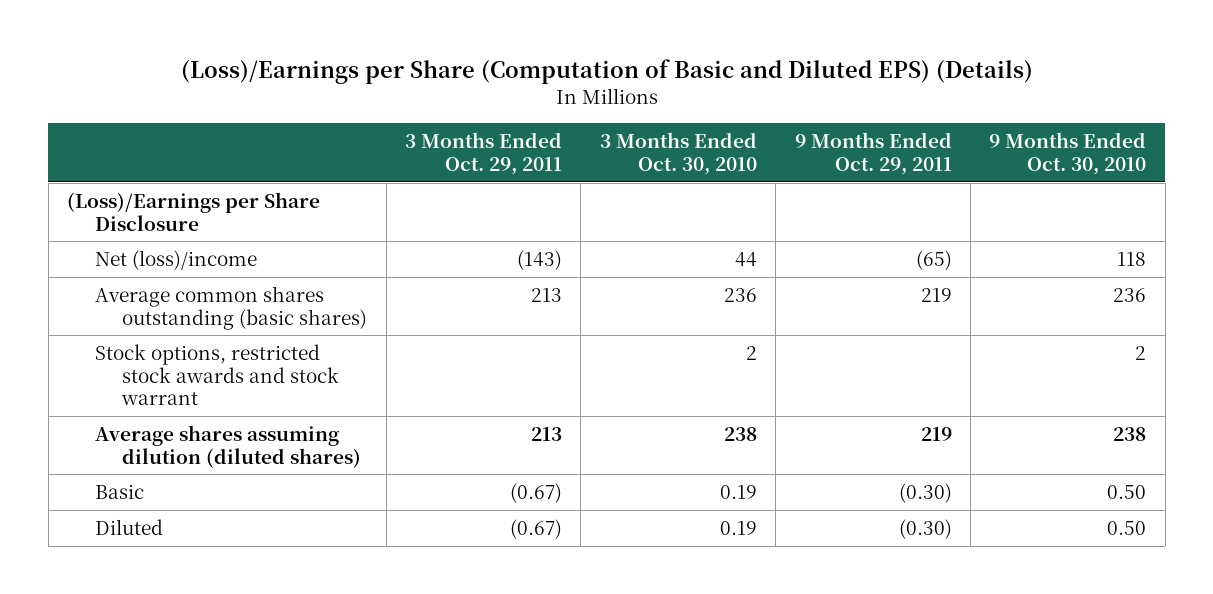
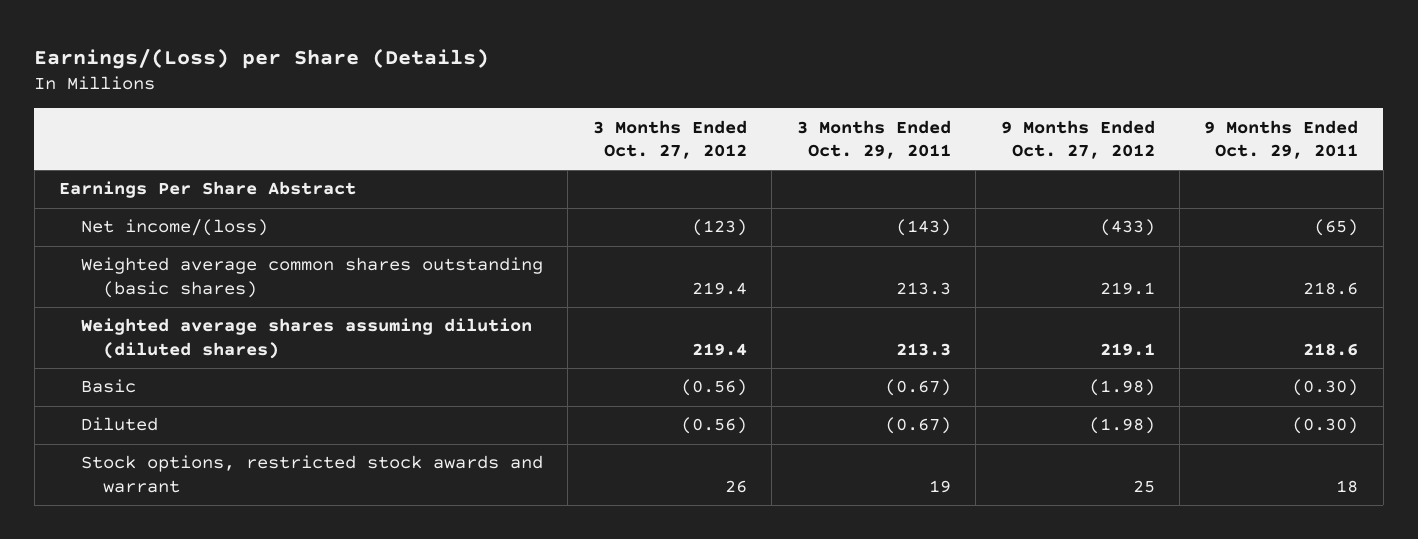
- (Loss)/Earnings per Share (Computation of Basic and Diluted EPS) (Details)
+ Earnings/(Loss) per Share (Details)
- | 3 Months Ended Oct. 29, 2011 | 3 Months Ended Oct. 30, 2010 | 9 Months Ended Oct. 29, 2011 | 9 Months Ended Oct. 30, 2010
+ | 3 Months Ended Oct. 27, 2012 | 3 Months Ended Oct. 29, 2011 | 9 Months Ended Oct. 27, 2012 | 9 Months Ended Oct. 29, 2011
- (Loss)/Earnings per Share Disclosure
- Net (loss)/income | (143) | 44 | (65) | 118
- Average common shares outstanding (basic shares) | 213 | 236 | 219 | 236
- Stock options, restricted stock awards and stock warrant | | 2 | | 2
- Average shares assuming dilution (diluted shares) | 213 | 238 | 219 | 238
+ Earnings Per Share Abstract
+ Net income/(loss) | (123) | (143) | (433) | (65)
+ Weighted average common shares outstanding (basic shares) | 219.4 | 213.3 | 219.1 | 218.6
+ Weighted average shares assuming dilution (diluted shares) | 219.4 | 213.3 | 219.1 | 218.6
+ Stock options, restricted stock awards and warrant | 26 | 19 | 25 | 18

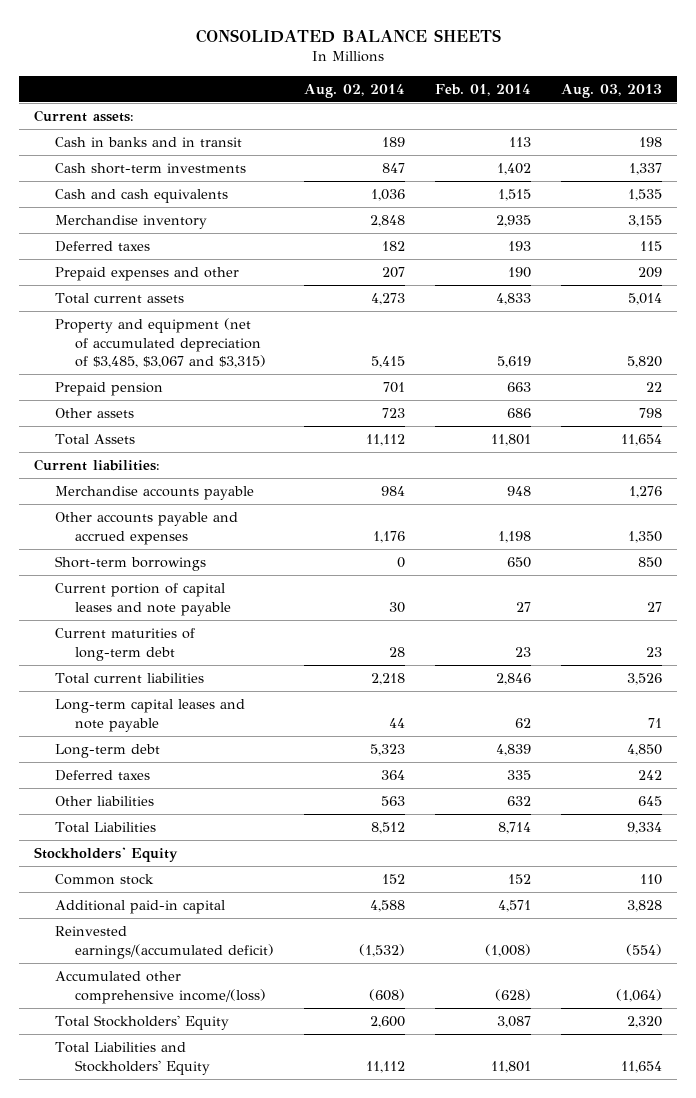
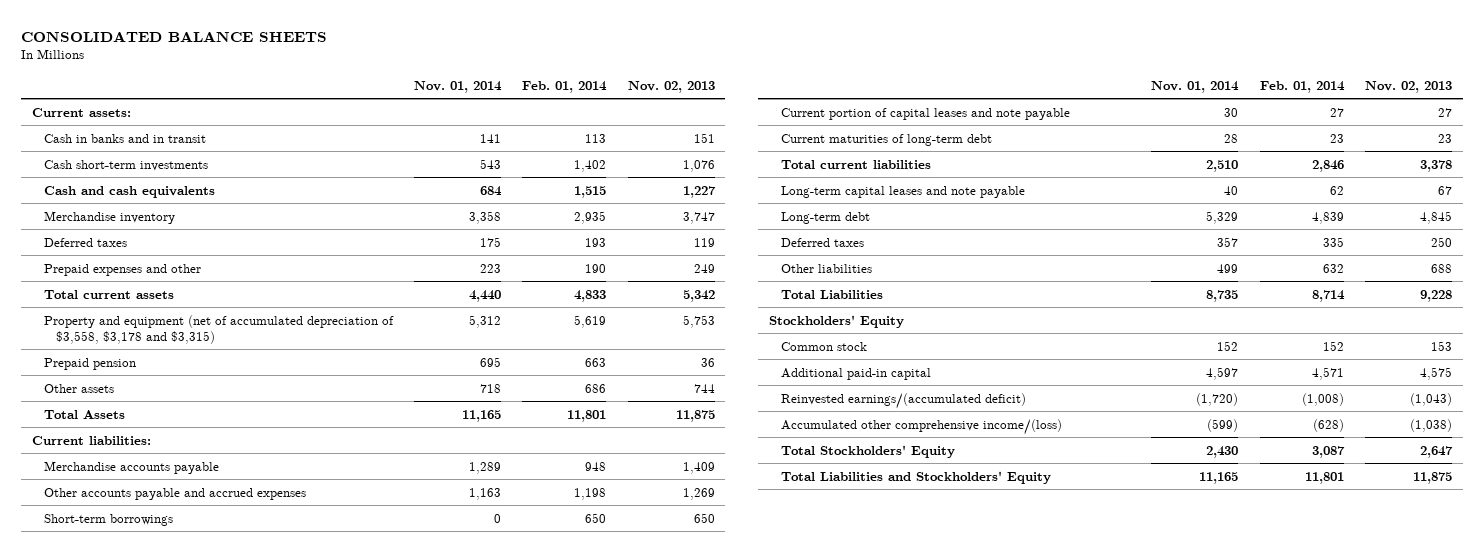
- | Aug. 02, 2014 | Feb. 01, 2014 | Aug. 03, 2013
+ | Nov. 01, 2014 | Feb. 01, 2014 | Nov. 02, 2013
- Property and equipment (net of accumulated depreciation of $3,485, $3,067 and $3,315) | 5,415 | 5,619 | 5,820
+ Property and equipment (net of accumulated depreciation of $3,558, $3,178 and $3,315) | 5,312 | 5,619 | 5,753

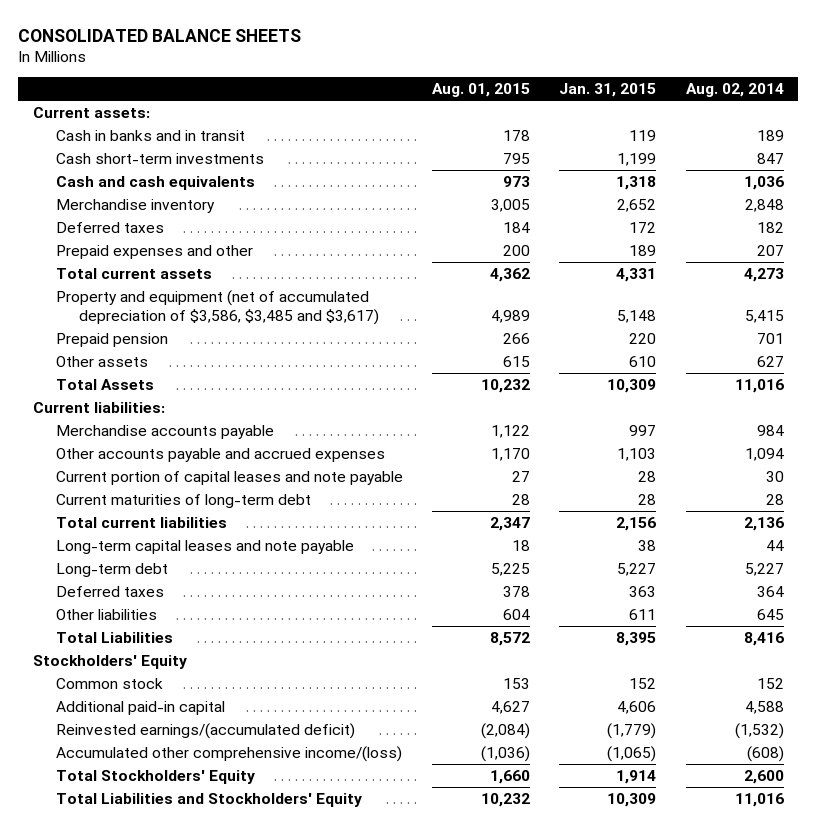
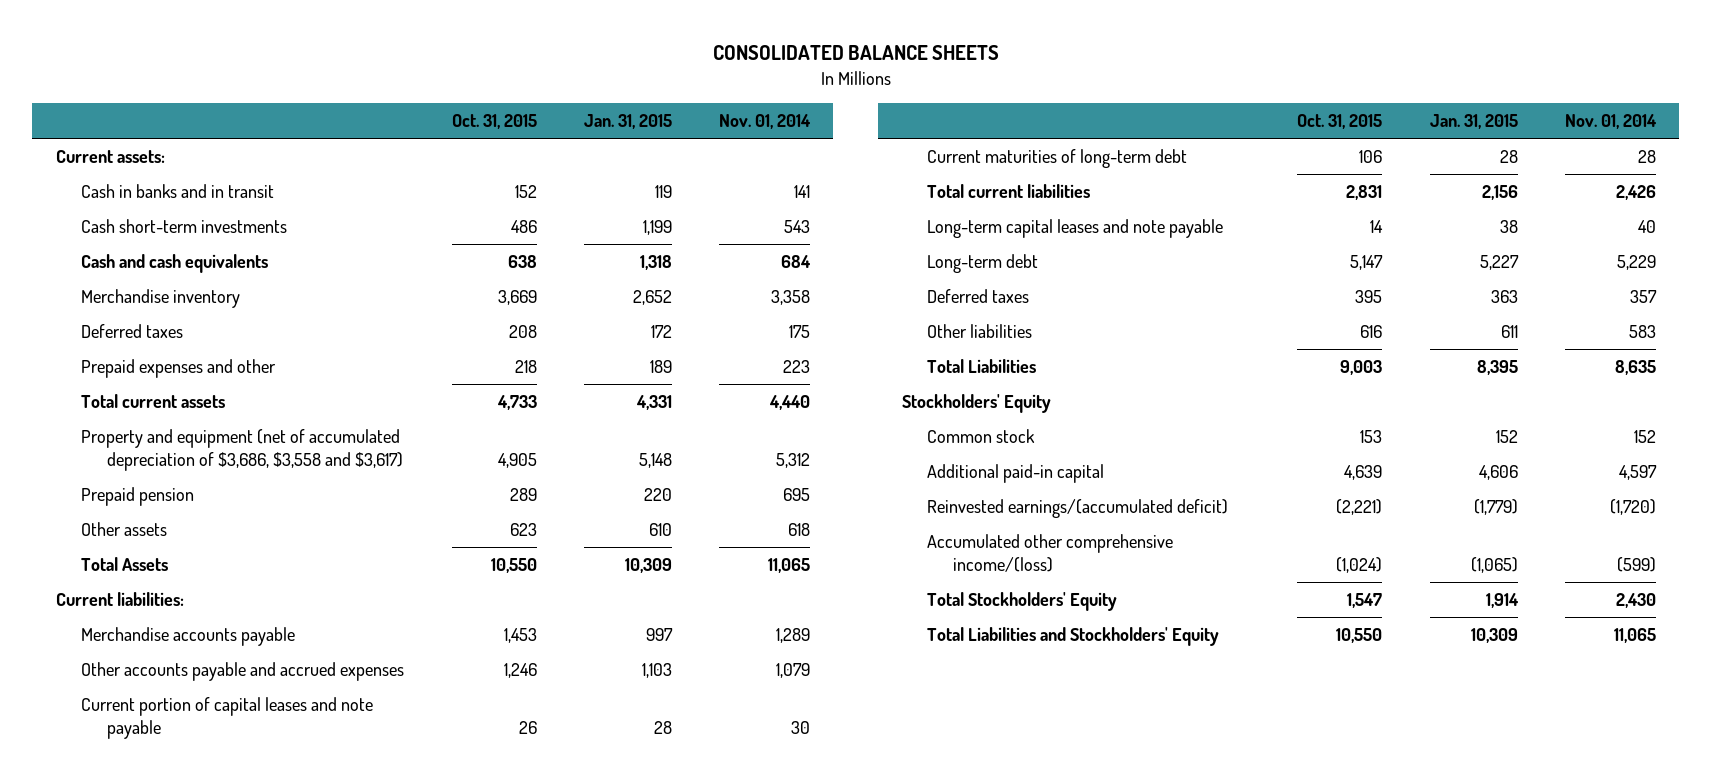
- | Aug. 01, 2015 | Jan. 31, 2015 | Aug. 02, 2014
+ | Oct. 31, 2015 | Jan. 31, 2015 | Nov. 01, 2014
- Property and equipment (net of accumulated depreciation of $3,586, $3,485 and $3,617) | 4,989 | 5,148 | 5,415
+ Property and equipment (net of accumulated depreciation of $3,686, $3,558 and $3,617) | 4,905 | 5,148 | 5,312

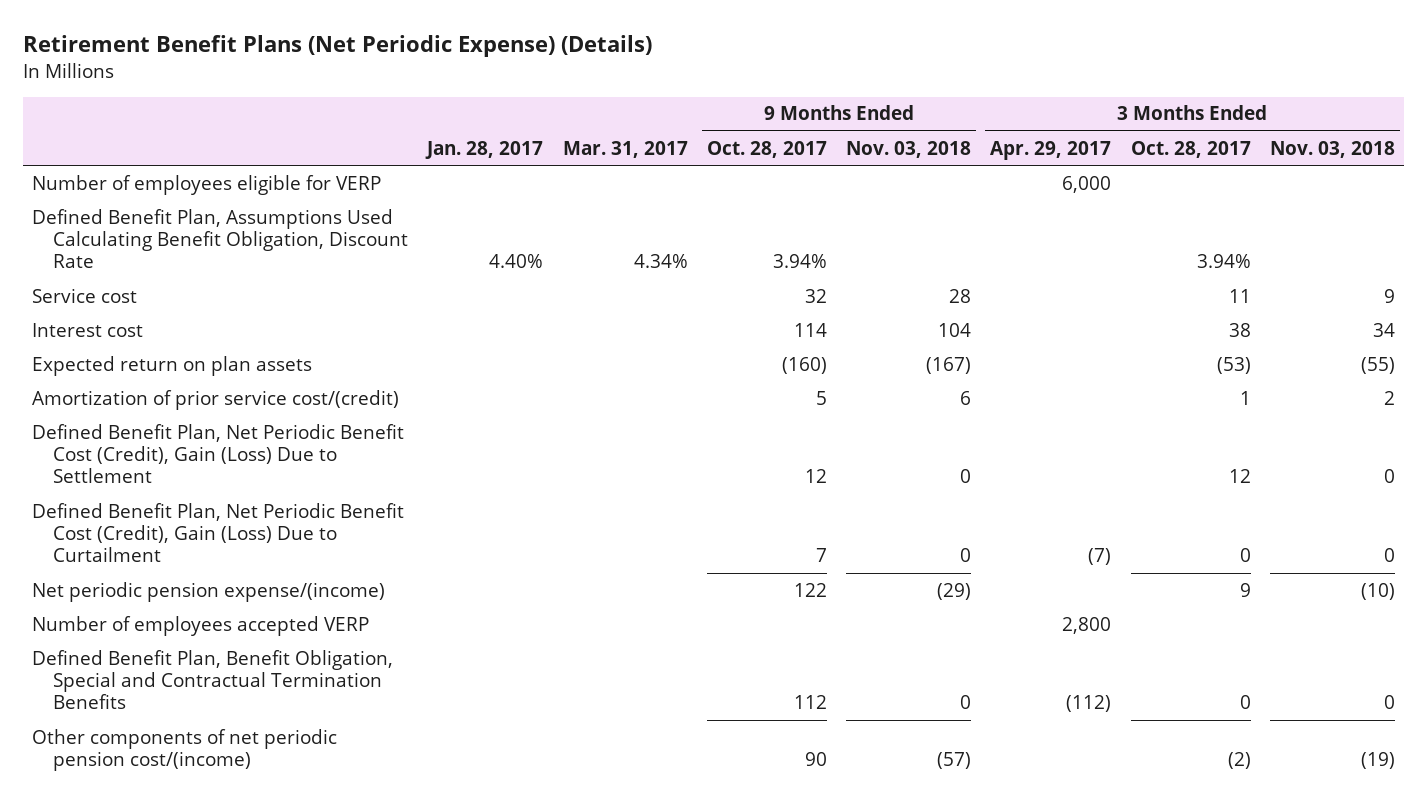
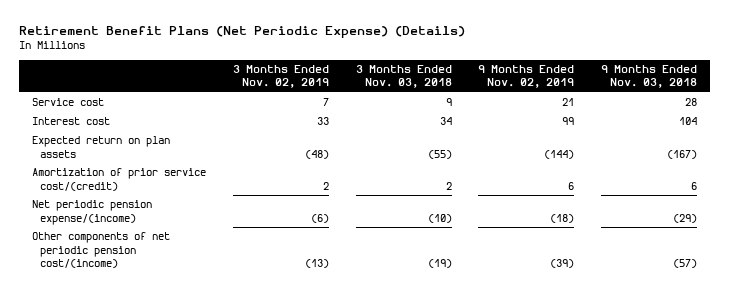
- | Jan. 28, 2017 | Mar. 31, 2017 | 9 Months Ended Oct. 28, 2017 | 9 Months Ended Nov. 03, 2018 | 3 Months Ended Apr. 29, 2017 | 3 Months Ended Oct. 28, 2017 | 3 Months Ended Nov. 03, 2018
+ | 3 Months Ended Nov. 02, 2019 | 3 Months Ended Nov. 03, 2018 | 9 Months Ended Nov. 02, 2019 | 9 Months Ended Nov. 03, 2018
- Number of employees eligible for VERP | | | | | 6,000 | |
- Defined Benefit Plan, Assumptions Used Calculating Benefit Obligation, Discount Rate | 4.40% | 4.34% | 3.94% | | | 3.94% |
- Defined Benefit Plan, Net Periodic Benefit Cost (Credit), Gain (Loss) Due to Settlement | | | 12 | 0 | | 12 | 0
- Defined Benefit Plan, Net Periodic Benefit Cost (Credit), Gain (Loss) Due to Curtailment | | | 7 | 0 | (7) | 0 | 0
- Number of employees accepted VERP | | | | | 2,800 | |
- Defined Benefit Plan, Benefit Obligation, Special and Contractual Termination Benefits | | | 112 | 0 | (112) | 0 | 0

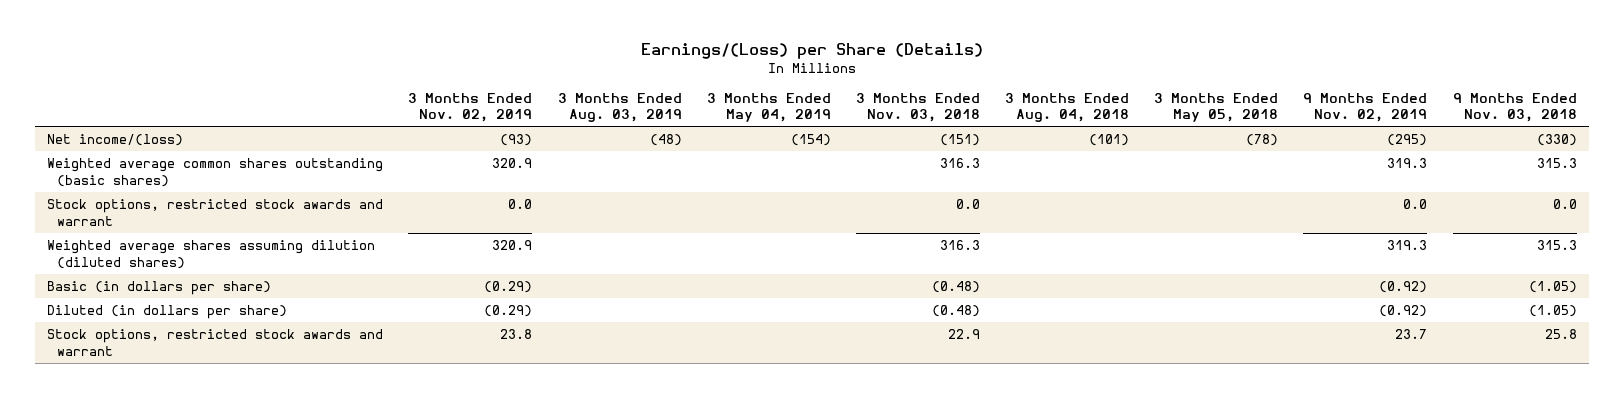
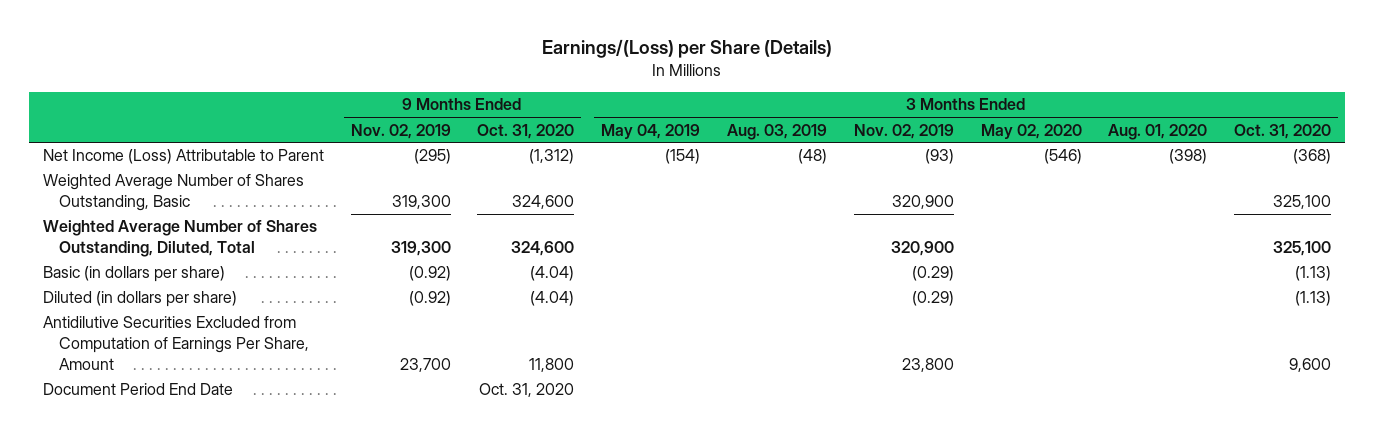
- | 3 Months Ended Nov. 02, 2019 | 3 Months Ended Aug. 03, 2019 | 3 Months Ended May 04, 2019 | 3 Months Ended Nov. 03, 2018 | 3 Months Ended Aug. 04, 2018 | 3 Months Ended May 05, 2018 | 9 Months Ended Nov. 02, 2019 | 9 Months Ended Nov. 03, 2018
+ | 9 Months Ended Nov. 02, 2019 | 9 Months Ended Oct. 31, 2020 | 3 Months Ended May 04, 2019 | 3 Months Ended Aug. 03, 2019 | 3 Months Ended Nov. 02, 2019 | 3 Months Ended May 02, 2020 | 3 Months Ended Aug. 01, 2020 | 3 Months Ended Oct. 31, 2020
- Net income/(loss) | (93) | (48) | (154) | (151) | (101) | (78) | (295) | (330)
- Weighted average common shares outstanding (basic shares) | 320.9 | | | 316.3 | | | 319.3 | 315.3
- Stock options, restricted stock awards and warrant | 0.0 | | | 0.0 | | | 0.0 | 0.0
- Weighted average shares assuming dilution (diluted shares) | 320.9 | | | 316.3 | | | 319.3 | 315.3
+ Net Income (Loss) Attributable to Parent | (295) | (1,312) | (154) | (48) | (93) | (546) | (398) | (368)
+ Weighted Average Number of Shares Outstanding, Basic | 319,300 | 324,600 | | | 320,900 | | | 325,100
+ Weighted Average Number of Shares Outstanding, Diluted, Total | 319,300 | 324,600 | | | 320,900 | | | 325,100
- Stock options, restricted stock awards and warrant | 23.8 | | | 22.9 | | | 23.7 | 25.8
+ Antidilutive Securities Excluded from Computation of Earnings Per Share, Amount | 23,700 | 11,800 | | | 23,800 | | | 9,600
+ Document Period End Date | | Oct. 31, 2020 | | | | | |

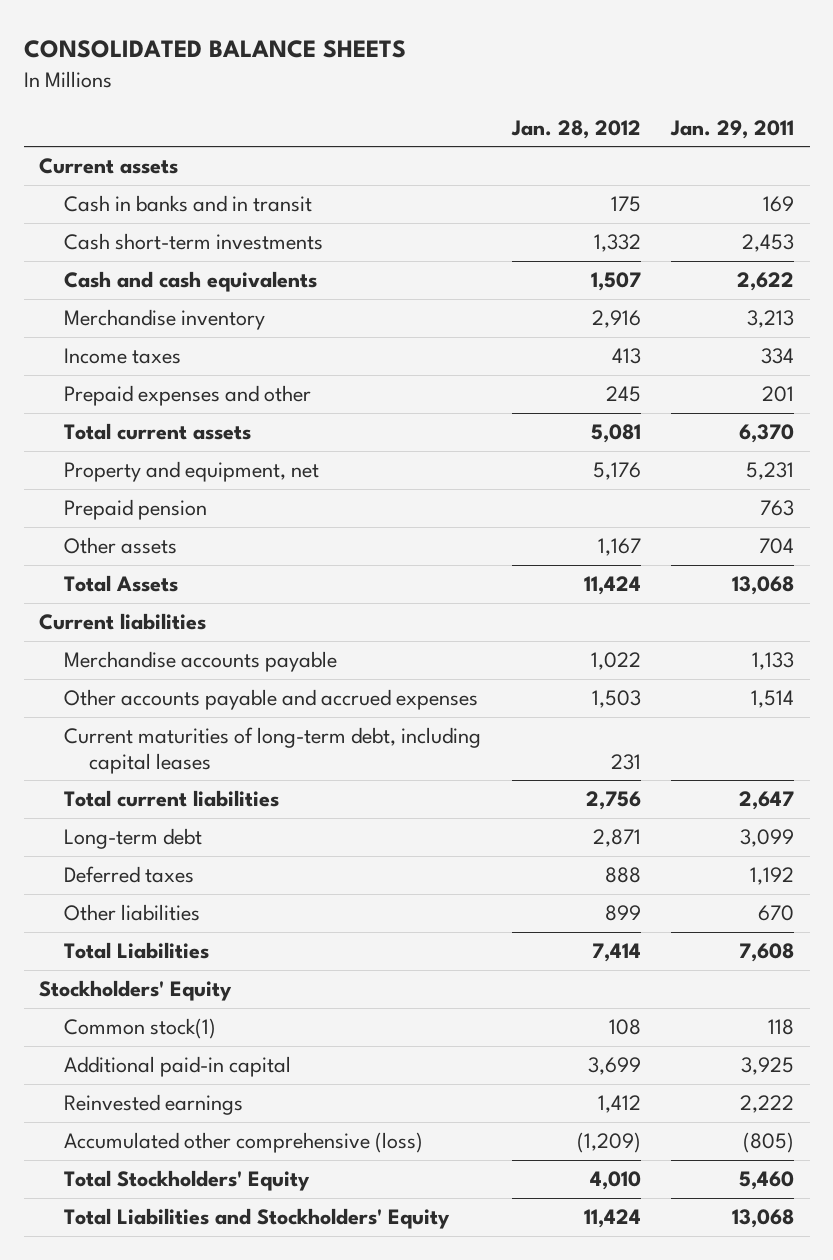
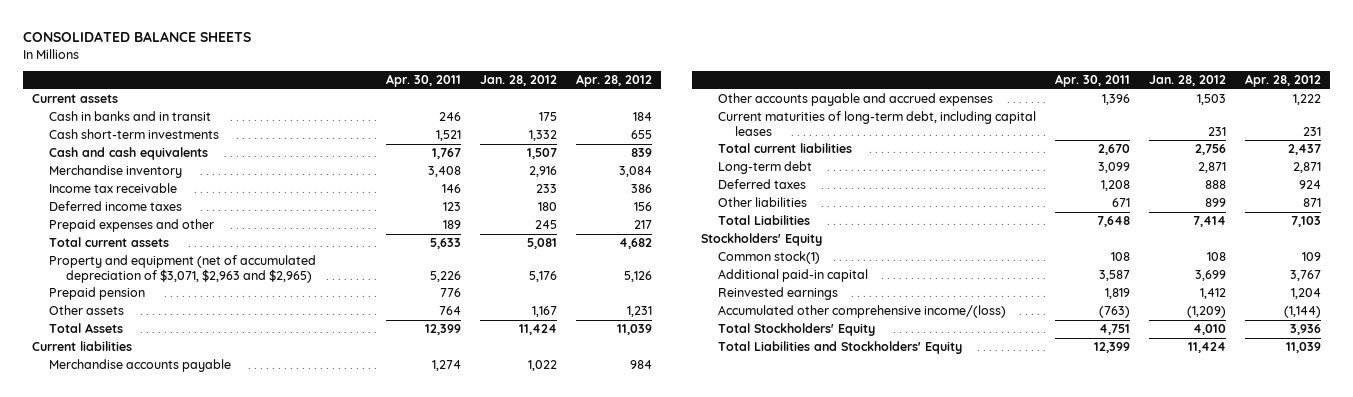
- | Jan. 28, 2012 | Jan. 29, 2011
+ | Apr. 30, 2011 | Jan. 28, 2012 | Apr. 28, 2012
- Income taxes | 413 | 334
+ Income tax receivable | 146 | 233 | 386
+ Deferred income taxes | 123 | 180 | 156
- Property and equipment, net | 5,176 | 5,231
+ Property and equipment (net of accumulated depreciation of $3,071, $2,963 and $2,965) | 5,226 | 5,176 | 5,126
- Accumulated other comprehensive (loss) | (1,209) | (805)
+ Accumulated other comprehensive income/(loss) | (763) | (1,209) | (1,144)

